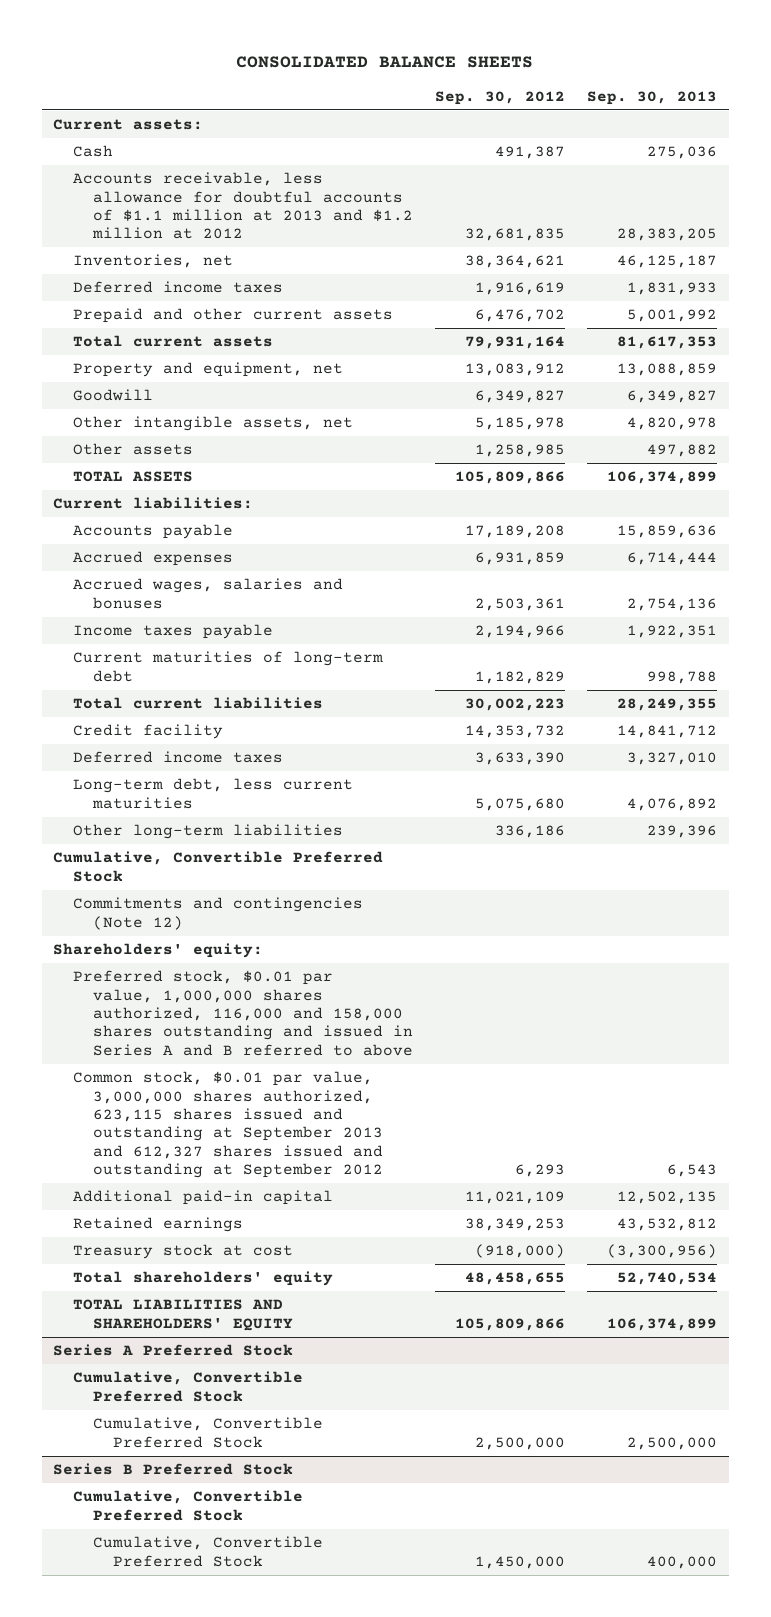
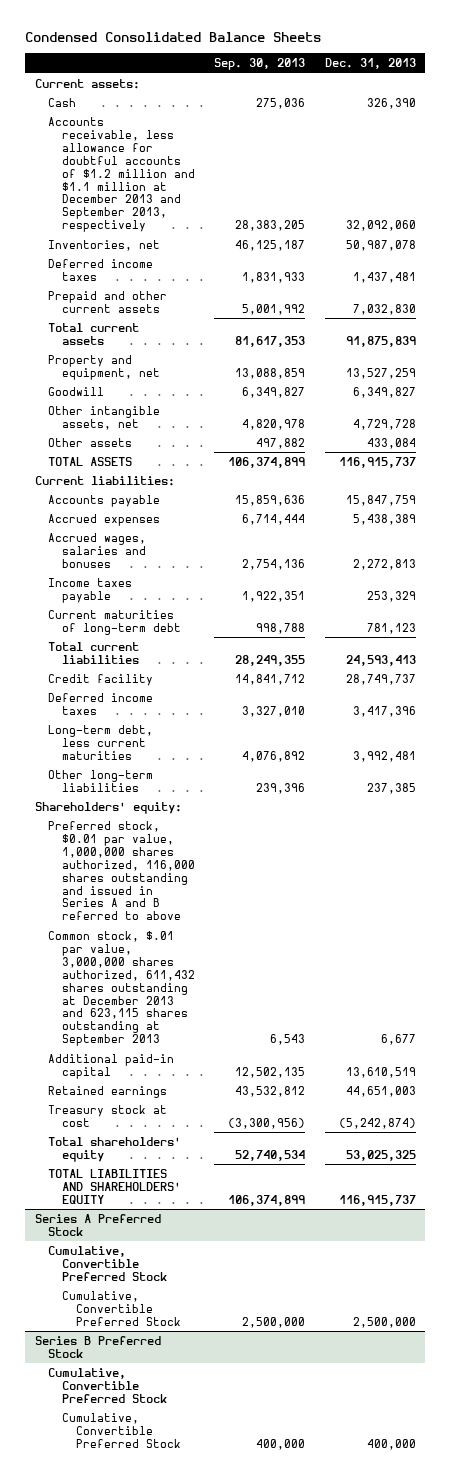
- CONSOLIDATED BALANCE SHEETS
+ Condensed Consolidated Balance Sheets
- | Sep. 30, 2012 | Sep. 30, 2013
+ | Sep. 30, 2013 | Dec. 31, 2013
- Accounts receivable, less allowance for doubtful accounts of $1.1 million at 2013 and $1.2 million at 2012 | 32,681,835 | 28,383,205
+ Accounts receivable, less allowance for doubtful accounts of $1.2 million and $1.1 million at December 2013 and September 2013, respectively | 28,383,205 | 32,092,060
- Cumulative, Convertible Preferred Stock
- Commitments and contingencies (Note 12)
- Preferred stock, $0.01 par value, 1,000,000 shares authorized, 116,000 and 158,000 shares outstanding and issued in Series A and B referred to above
- Common stock, $0.01 par value, 3,000,000 shares authorized, 623,115 shares issued and outstanding at September 2013 and 612,327 shares issued and outstanding at September 2012 | 6,293 | 6,543
+ Preferred stock, $0.01 par value, 1,000,000 shares authorized, 116,000 shares outstanding and issued in Series A and B referred to above
+ Common stock, $.01 par value, 3,000,000 shares authorized, 611,432 shares outstanding at December 2013 and 623,115 shares outstanding at September 2013 | 6,543 | 6,677

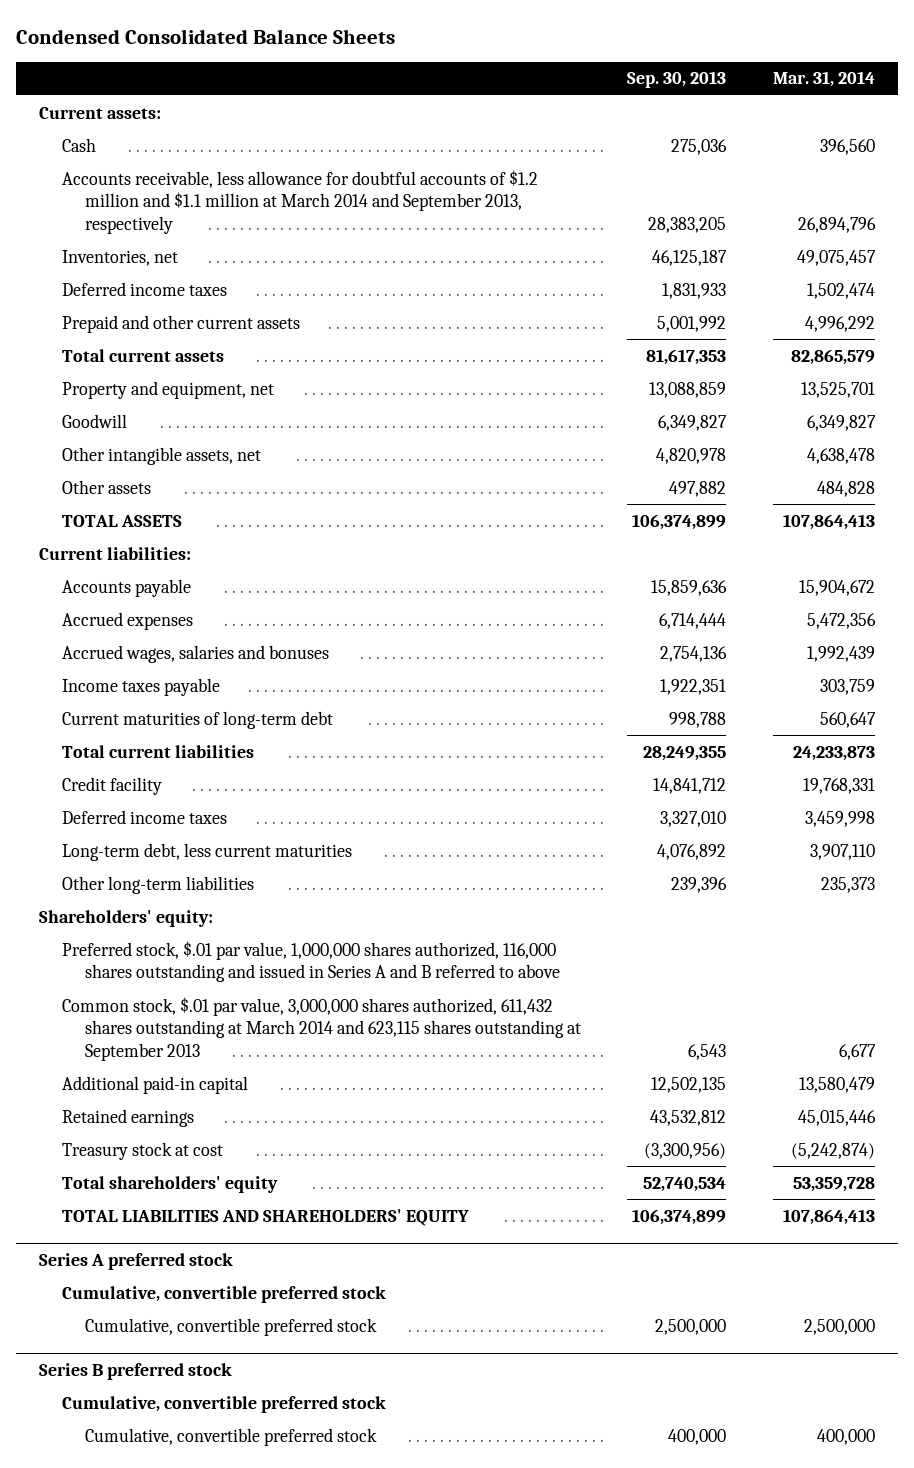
- | Sep. 30, 2013 | Dec. 31, 2013
+ | Sep. 30, 2013 | Mar. 31, 2014
- Accounts receivable, less allowance for doubtful accounts of $1.2 million and $1.1 million at December 2013 and September 2013, respectively | 28,383,205 | 32,092,060
+ Accounts receivable, less allowance for doubtful accounts of $1.2 million and $1.1 million at March 2014 and September 2013, respectively | 28,383,205 | 26,894,796
- Preferred stock, $0.01 par value, 1,000,000 shares authorized, 116,000 shares outstanding and issued in Series A and B referred to above
- Common stock, $.01 par value, 3,000,000 shares authorized, 611,432 shares outstanding at December 2013 and 623,115 shares outstanding at September 2013 | 6,543 | 6,677
+ Preferred stock, $.01 par value, 1,000,000 shares authorized, 116,000 shares outstanding and issued in Series A and B referred to above
+ Common stock, $.01 par value, 3,000,000 shares authorized, 611,432 shares outstanding at March 2014 and 623,115 shares outstanding at September 2013 | 6,543 | 6,677
- Series A Preferred Stock
- Cumulative, Convertible Preferred Stock
- Cumulative, Convertible Preferred Stock | 2,500,000 | 2,500,000
- Series B Preferred Stock
- Cumulative, Convertible Preferred Stock
- Cumulative, Convertible Preferred Stock | 400,000 | 400,000
+ Series A preferred stock
+ Cumulative, convertible preferred stock
+ Cumulative, convertible preferred stock | 2,500,000 | 2,500,000
+ Series B preferred stock
+ Cumulative, convertible preferred stock
+ Cumulative, convertible preferred stock | 400,000 | 400,000

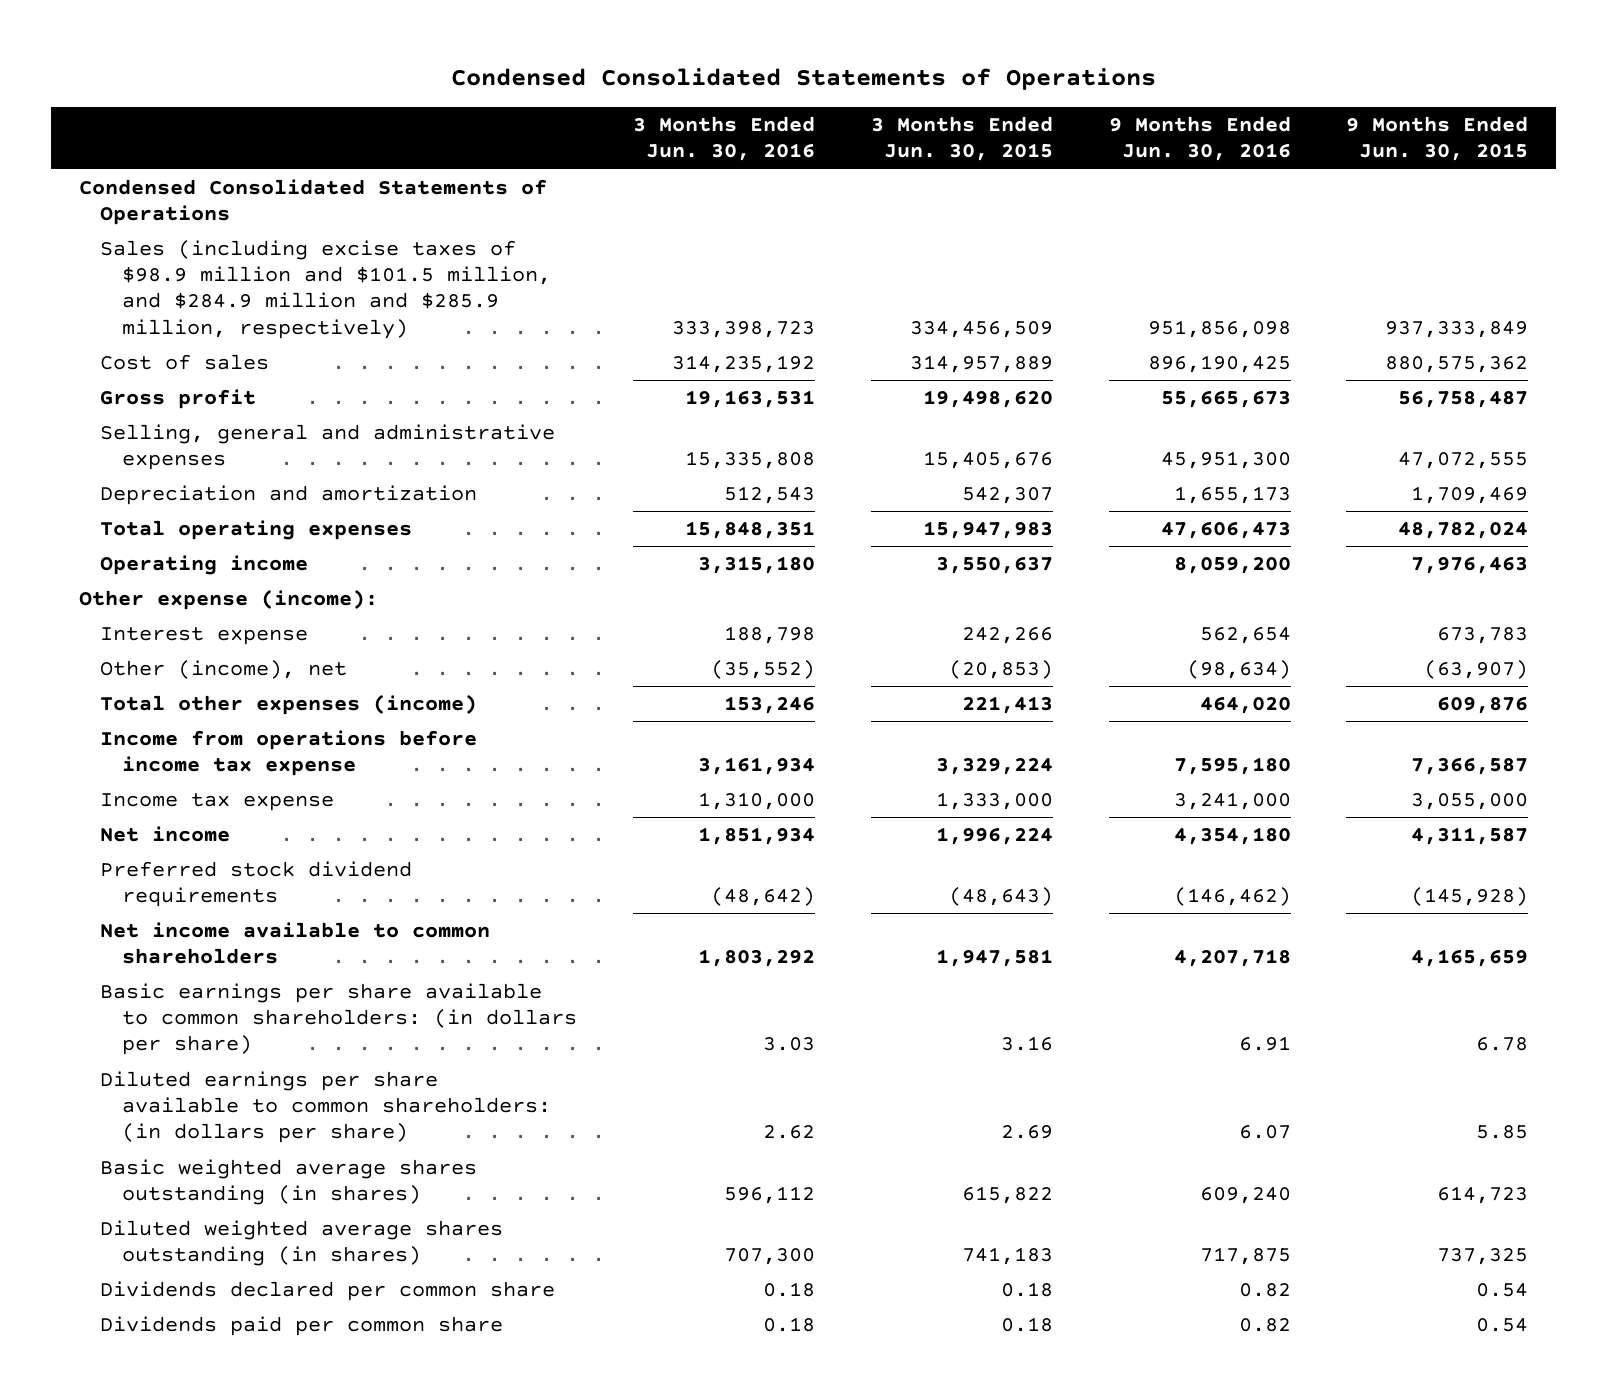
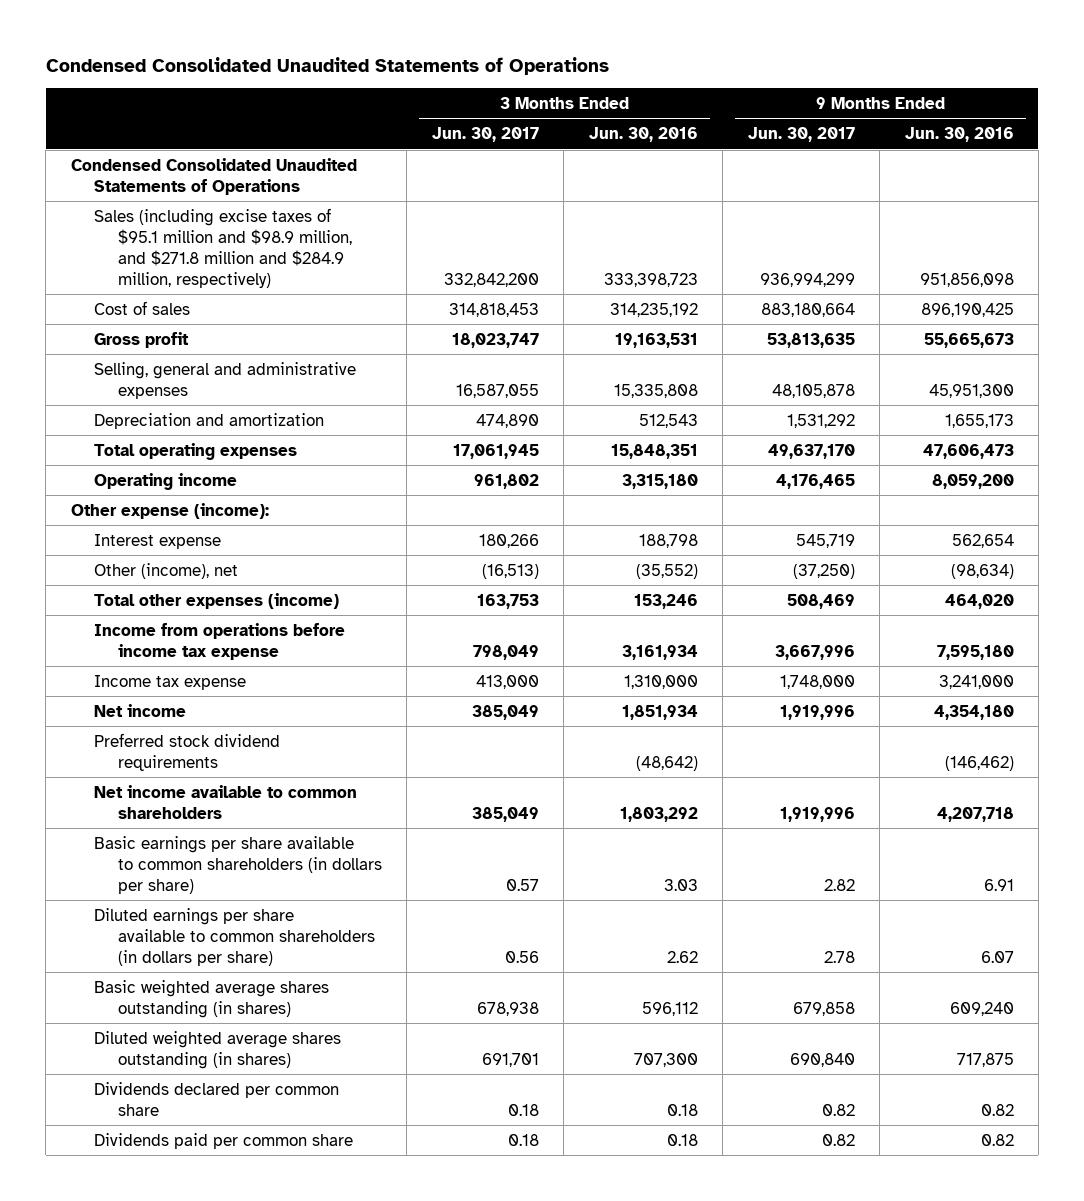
- Condensed Consolidated Statements of Operations
+ Condensed Consolidated Unaudited Statements of Operations
- | 3 Months Ended Jun. 30, 2016 | 3 Months Ended Jun. 30, 2015 | 9 Months Ended Jun. 30, 2016 | 9 Months Ended Jun. 30, 2015
+ | 3 Months Ended Jun. 30, 2017 | 3 Months Ended Jun. 30, 2016 | 9 Months Ended Jun. 30, 2017 | 9 Months Ended Jun. 30, 2016
- Condensed Consolidated Statements of Operations
- Sales (including excise taxes of $98.9 million and $101.5 million, and $284.9 million and $285.9 million, respectively) | 333,398,723 | 334,456,509 | 951,856,098 | 937,333,849
+ Condensed Consolidated Unaudited Statements of Operations
+ Sales (including excise taxes of $95.1 million and $98.9 million, and $271.8 million and $284.9 million, respectively) | 332,842,200 | 333,398,723 | 936,994,299 | 951,856,098
- Basic earnings per share available to common shareholders: (in dollars per share) | 3.03 | 3.16 | 6.91 | 6.78
- Diluted earnings per share available to common shareholders: (in dollars per share) | 2.62 | 2.69 | 6.07 | 5.85
+ Basic earnings per share available to common shareholders (in dollars per share) | 0.57 | 3.03 | 2.82 | 6.91
+ Diluted earnings per share available to common shareholders (in dollars per share) | 0.56 | 2.62 | 2.78 | 6.07

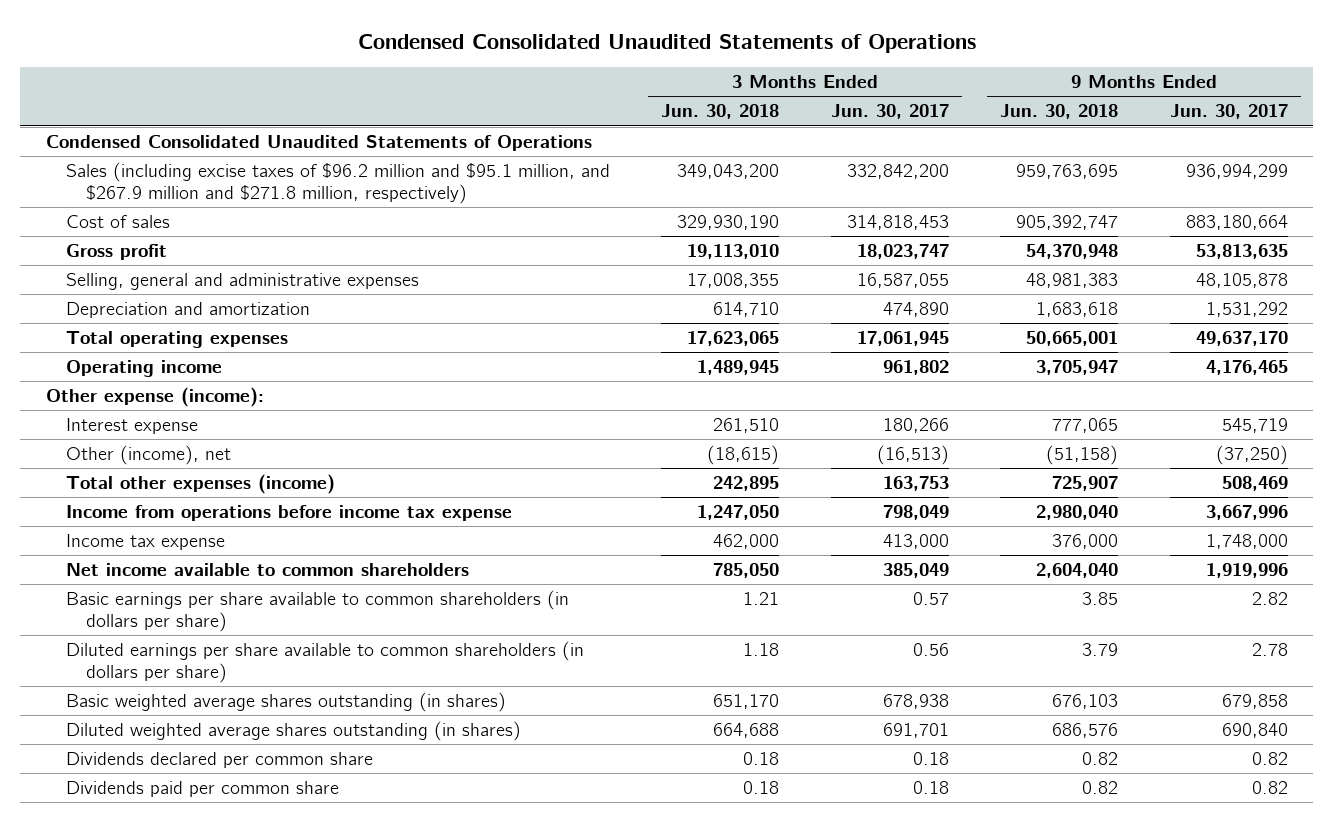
- | 3 Months Ended Jun. 30, 2017 | 3 Months Ended Jun. 30, 2016 | 9 Months Ended Jun. 30, 2017 | 9 Months Ended Jun. 30, 2016
+ | 3 Months Ended Jun. 30, 2018 | 3 Months Ended Jun. 30, 2017 | 9 Months Ended Jun. 30, 2018 | 9 Months Ended Jun. 30, 2017
- Sales (including excise taxes of $95.1 million and $98.9 million, and $271.8 million and $284.9 million, respectively) | 332,842,200 | 333,398,723 | 936,994,299 | 951,856,098
+ Sales (including excise taxes of $96.2 million and $95.1 million, and $267.9 million and $271.8 million, respectively) | 349,043,200 | 332,842,200 | 959,763,695 | 936,994,299
- Net income | 385,049 | 1,851,934 | 1,919,996 | 4,354,180
- Preferred stock dividend requirements | | (48,642) | | (146,462)

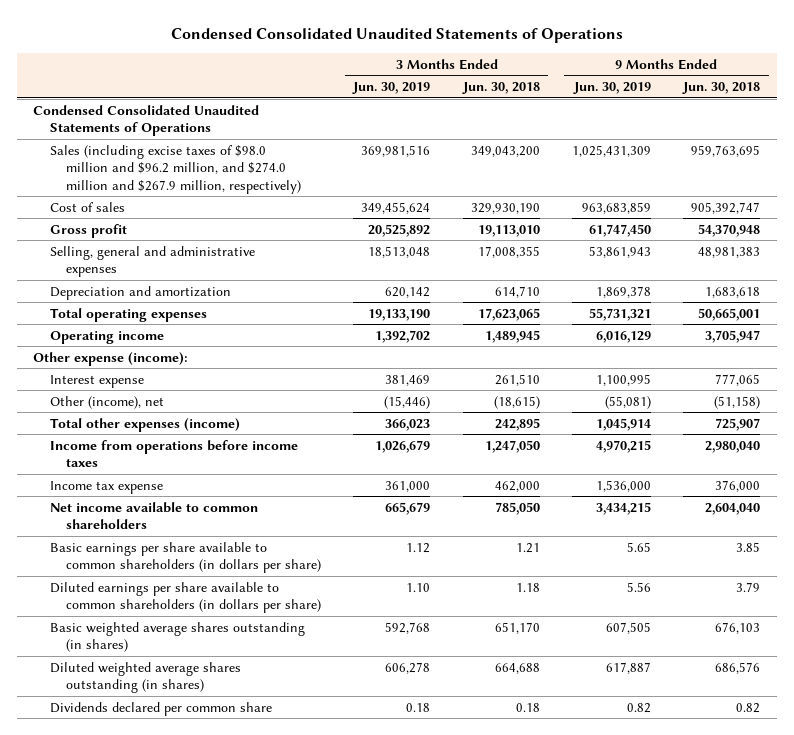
- | 3 Months Ended Jun. 30, 2018 | 3 Months Ended Jun. 30, 2017 | 9 Months Ended Jun. 30, 2018 | 9 Months Ended Jun. 30, 2017
+ | 3 Months Ended Jun. 30, 2019 | 3 Months Ended Jun. 30, 2018 | 9 Months Ended Jun. 30, 2019 | 9 Months Ended Jun. 30, 2018
- Sales (including excise taxes of $96.2 million and $95.1 million, and $267.9 million and $271.8 million, respectively) | 349,043,200 | 332,842,200 | 959,763,695 | 936,994,299
+ Sales (including excise taxes of $98.0 million and $96.2 million, and $274.0 million and $267.9 million, respectively) | 369,981,516 | 349,043,200 | 1,025,431,309 | 959,763,695
- Income from operations before income tax expense | 1,247,050 | 798,049 | 2,980,040 | 3,667,996
+ Income from operations before income taxes | 1,026,679 | 1,247,050 | 4,970,215 | 2,980,040
- Dividends paid per common share | 0.18 | 0.18 | 0.82 | 0.82

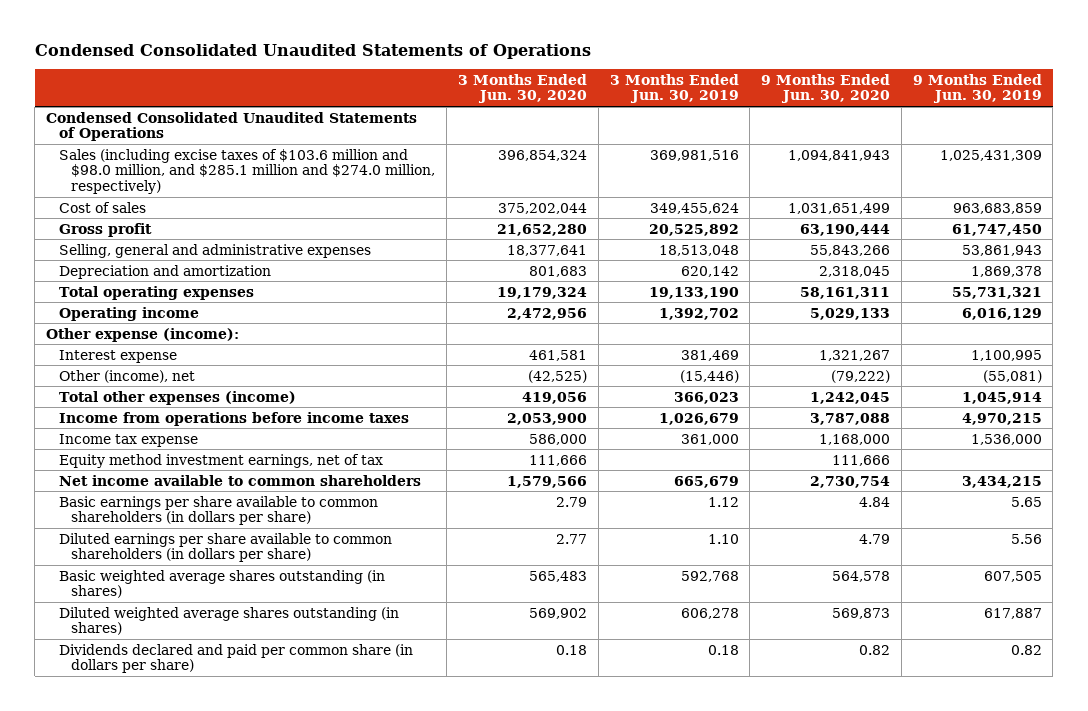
- | 3 Months Ended Jun. 30, 2019 | 3 Months Ended Jun. 30, 2018 | 9 Months Ended Jun. 30, 2019 | 9 Months Ended Jun. 30, 2018
+ | 3 Months Ended Jun. 30, 2020 | 3 Months Ended Jun. 30, 2019 | 9 Months Ended Jun. 30, 2020 | 9 Months Ended Jun. 30, 2019
- Sales (including excise taxes of $98.0 million and $96.2 million, and $274.0 million and $267.9 million, respectively) | 369,981,516 | 349,043,200 | 1,025,431,309 | 959,763,695
+ Sales (including excise taxes of $103.6 million and $98.0 million, and $285.1 million and $274.0 million, respectively) | 396,854,324 | 369,981,516 | 1,094,841,943 | 1,025,431,309
+ Equity method investment earnings, net of tax | 111,666 | | 111,666 |
- Dividends declared per common share | 0.18 | 0.18 | 0.82 | 0.82
+ Dividends declared and paid per common share (in dollars per share) | 0.18 | 0.18 | 0.82 | 0.82

